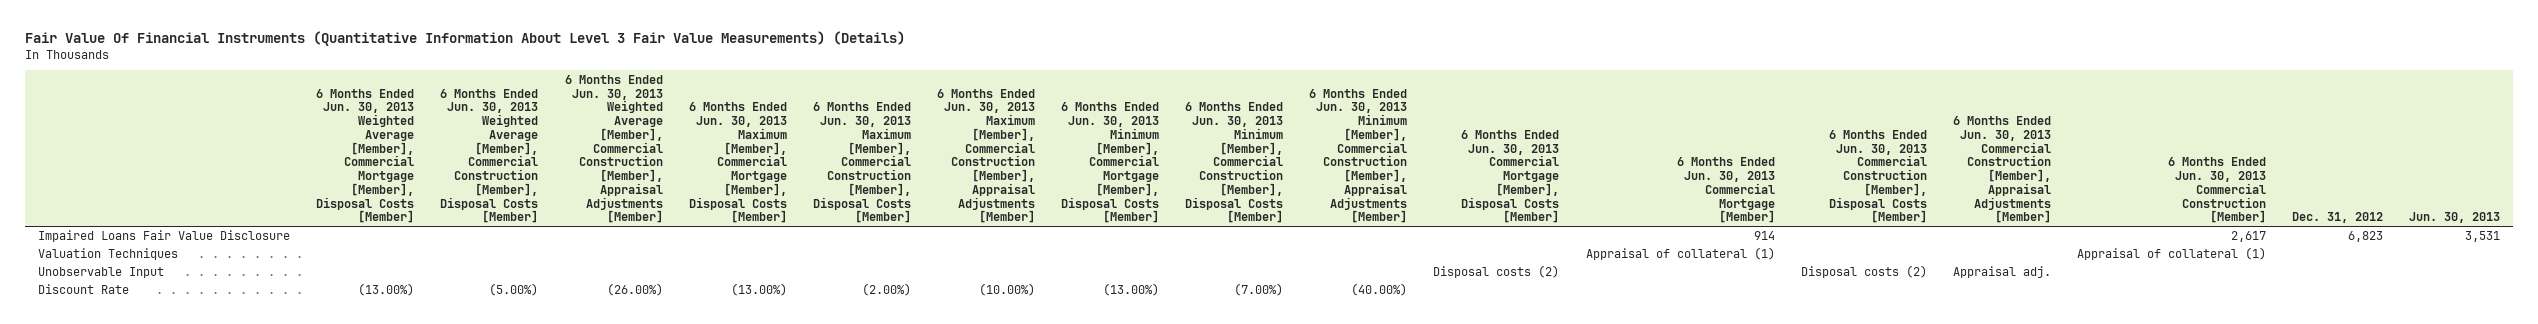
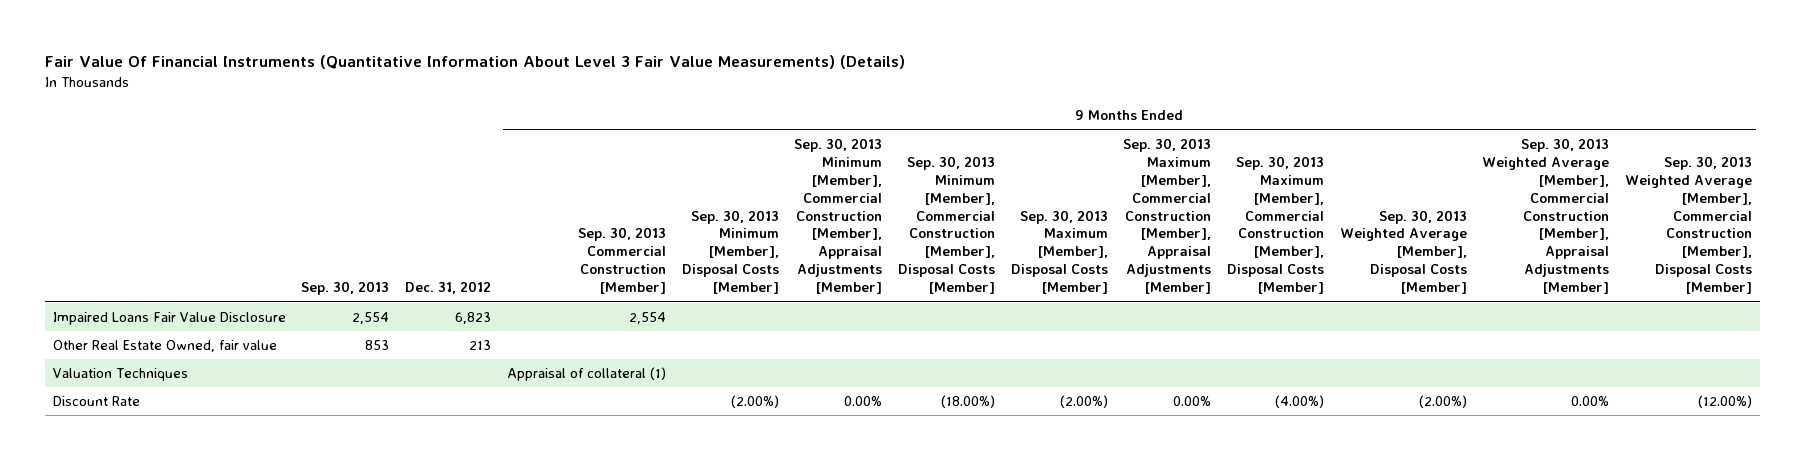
- | 6 Months Ended Jun. 30, 2013 Weighted Average [Member], Commercial Mortgage [Member], Disposal Costs [Member] | 6 Months Ended Jun. 30, 2013 Weighted Average [Member], Commercial Construction [Member], Disposal Costs [Member] | 6 Months Ended Jun. 30, 2013 Weighted Average [Member], Commercial Construction [Member], Appraisal Adjustments [Member] | 6 Months Ended Jun. 30, 2013 Maximum [Member], Commercial Mortgage [Member], Disposal Costs [Member] | 6 Months Ended Jun. 30, 2013 Maximum [Member], Commercial Construction [Member], Disposal Costs [Member] | 6 Months Ended Jun. 30, 2013 Maximum [Member], Commercial Construction [Member], Appraisal Adjustments [Member] | 6 Months Ended Jun. 30, 2013 Minimum [Member], Commercial Mortgage [Member], Disposal Costs [Member] | 6 Months Ended Jun. 30, 2013 Minimum [Member], Commercial Construction [Member], Disposal Costs [Member] | 6 Months Ended Jun. 30, 2013 Minimum [Member], Commercial Construction [Member], Appraisal Adjustments [Member] | 6 Months Ended Jun. 30, 2013 Commercial Mortgage [Member], Disposal Costs [Member] | 6 Months Ended Jun. 30, 2013 Commercial Mortgage [Member] | 6 Months Ended Jun. 30, 2013 Commercial Construction [Member], Disposal Costs [Member] | 6 Months Ended Jun. 30, 2013 Commercial Construction [Member], Appraisal Adjustments [Member] | 6 Months Ended Jun. 30, 2013 Commercial Construction [Member] | Dec. 31, 2012 | Jun. 30, 2013
+ | Sep. 30, 2013 | Dec. 31, 2012 | 9 Months Ended Sep. 30, 2013 Commercial Construction [Member] | 9 Months Ended Sep. 30, 2013 Minimum [Member], Disposal Costs [Member] | 9 Months Ended Sep. 30, 2013 Minimum [Member], Commercial Construction [Member], Appraisal Adjustments [Member] | 9 Months Ended Sep. 30, 2013 Minimum [Member], Commercial Construction [Member], Disposal Costs [Member] | 9 Months Ended Sep. 30, 2013 Maximum [Member], Disposal Costs [Member] | 9 Months Ended Sep. 30, 2013 Maximum [Member], Commercial Construction [Member], Appraisal Adjustments [Member] | 9 Months Ended Sep. 30, 2013 Maximum [Member], Commercial Construction [Member], Disposal Costs [Member] | 9 Months Ended Sep. 30, 2013 Weighted Average [Member], Disposal Costs [Member] | 9 Months Ended Sep. 30, 2013 Weighted Average [Member], Commercial Construction [Member], Appraisal Adjustments [Member] | 9 Months Ended Sep. 30, 2013 Weighted Average [Member], Commercial Construction [Member], Disposal Costs [Member]
+ Other Real Estate Owned, fair value | 853 | 213 | | | | | | | | | |
- Unobservable Input | | | | | | | | | | Disposal costs (2) | | Disposal costs (2) | Appraisal adj. | | |

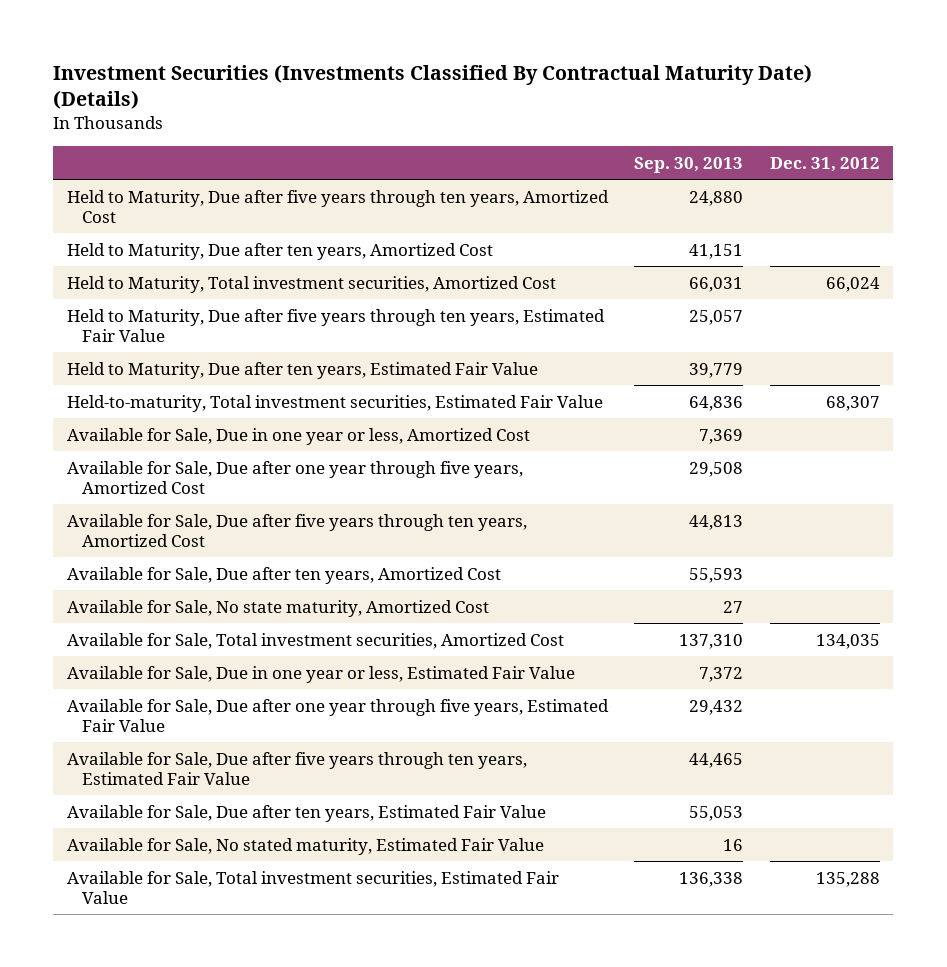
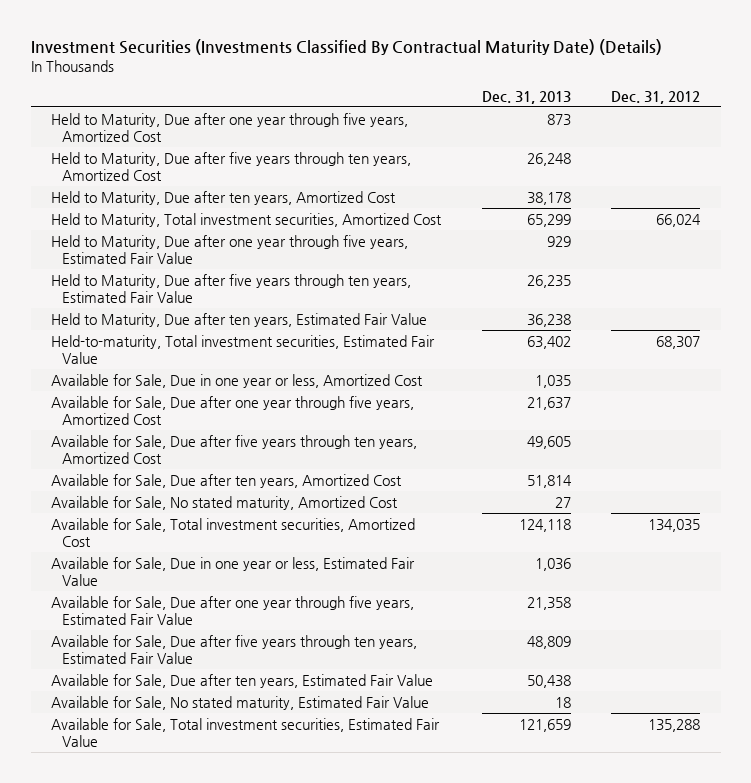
- | Sep. 30, 2013 | Dec. 31, 2012
+ | Dec. 31, 2013 | Dec. 31, 2012
+ Held to Maturity, Due after one year through five years, Amortized Cost | 873 |
+ Held to Maturity, Due after one year through five years, Estimated Fair Value | 929 |
- Available for Sale, No state maturity, Amortized Cost | 27 |
+ Available for Sale, No stated maturity, Amortized Cost | 27 |

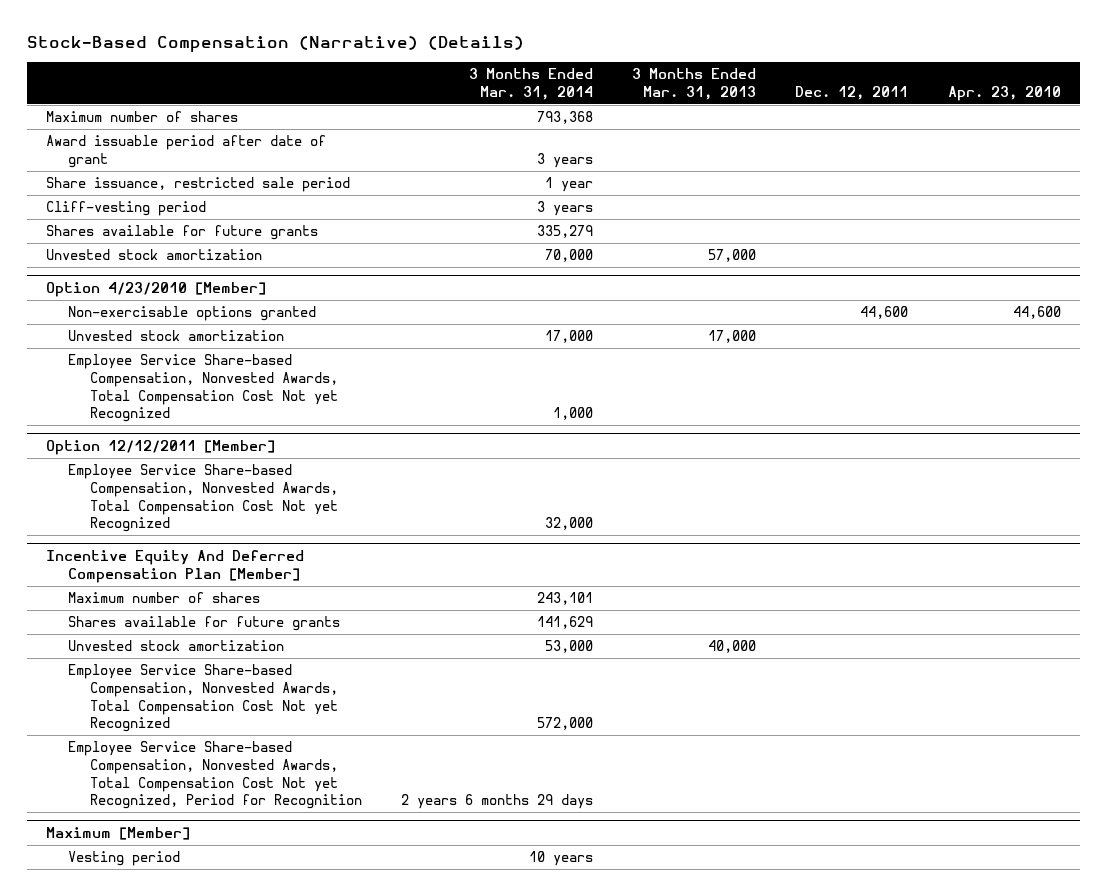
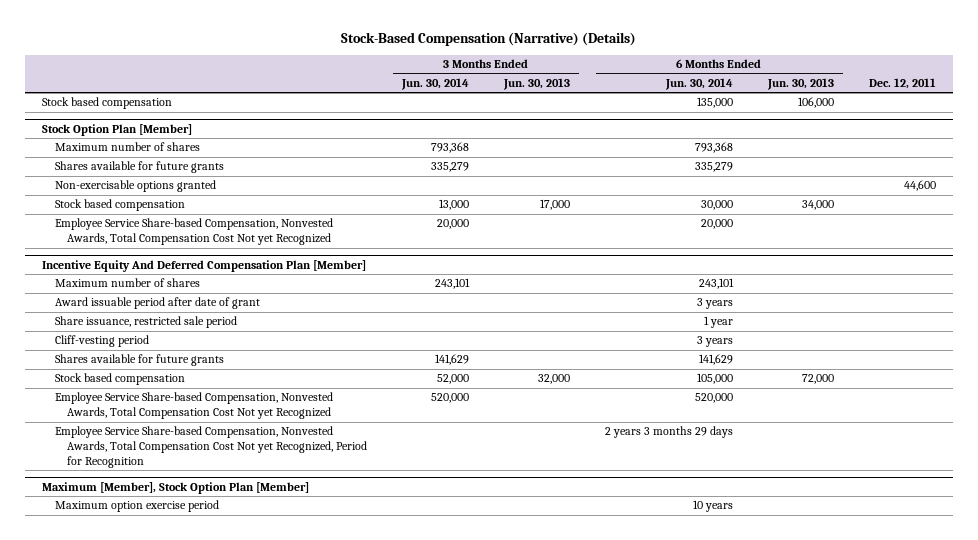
- | 3 Months Ended Mar. 31, 2014 | 3 Months Ended Mar. 31, 2013 | Dec. 12, 2011 | Apr. 23, 2010
+ | 3 Months Ended Jun. 30, 2014 | 3 Months Ended Jun. 30, 2013 | 6 Months Ended Jun. 30, 2014 | 6 Months Ended Jun. 30, 2013 | Dec. 12, 2011
- Maximum number of shares | 793,368 | | |
- Award issuable period after date of grant | 3 years | | |
- Share issuance, restricted sale period | 1 year | | |
- Cliff-vesting period | 3 years | | |
- Shares available for future grants | 335,279 | | |
- Unvested stock amortization | 70,000 | 57,000 | |
- Option 4/23/2010 [Member]
+ Stock based compensation | | | 135,000 | 106,000 |
+ Stock Option Plan [Member]
+ Maximum number of shares | 793,368 | | 793,368 | |
+ Shares available for future grants | 335,279 | | 335,279 | |
- Unvested stock amortization | 17,000 | 17,000 | |
+ Stock based compensation | 13,000 | 17,000 | 30,000 | 34,000 |
- Option 12/12/2011 [Member]
- Employee Service Share-based Compensation, Nonvested Awards, Total Compensation Cost Not yet Recognized | 32,000 | | |
@ Incentive Equity And Deferred Compensation Plan [Member]
+ Award issuable period after date of grant | | | 3 years | |
+ Share issuance, restricted sale period | | | 1 year | |
+ Cliff-vesting period | | | 3 years | |
- Unvested stock amortization | 53,000 | 40,000 | |
+ Stock based compensation | 52,000 | 32,000 | 105,000 | 72,000 |
- Maximum [Member]
- Vesting period | 10 years | | |
+ Maximum [Member], Stock Option Plan [Member]
+ Maximum option exercise period | | | 10 years | |

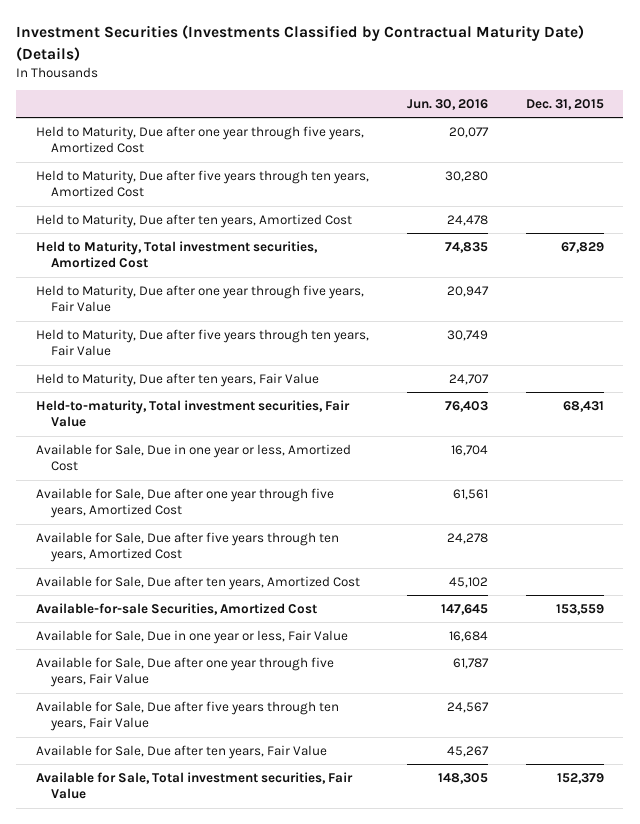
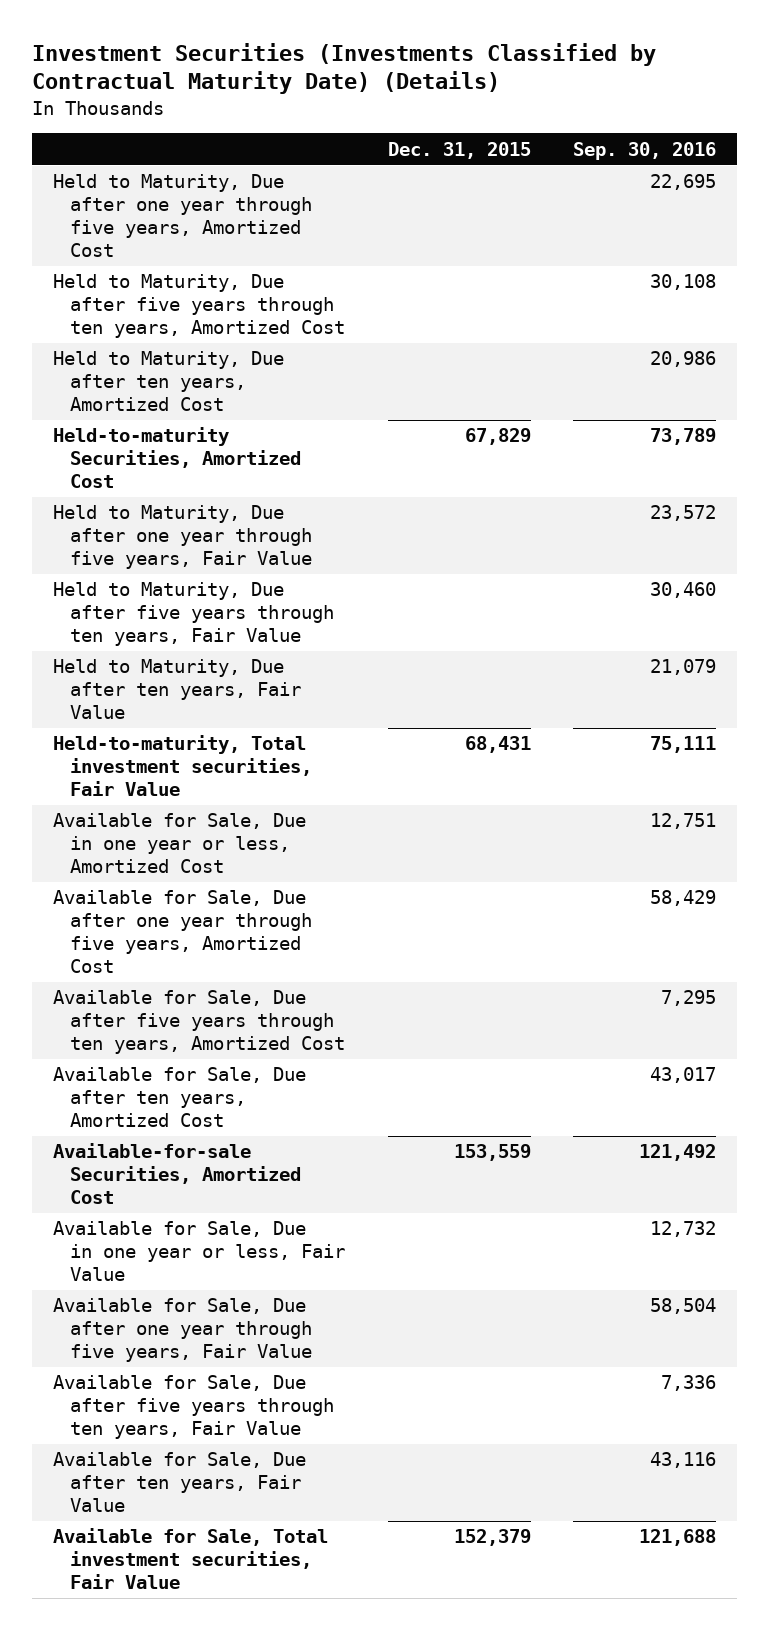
- | Jun. 30, 2016 | Dec. 31, 2015
+ | Dec. 31, 2015 | Sep. 30, 2016
- Held to Maturity, Total investment securities, Amortized Cost | 74,835 | 67,829
+ Held-to-maturity Securities, Amortized Cost | 67,829 | 73,789

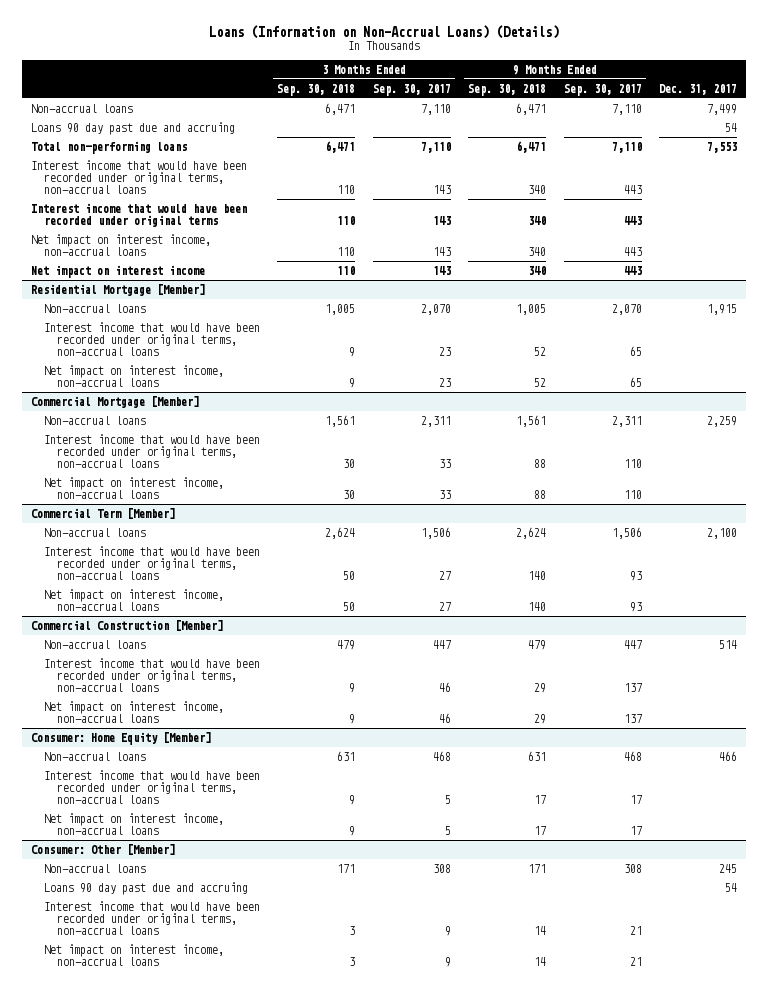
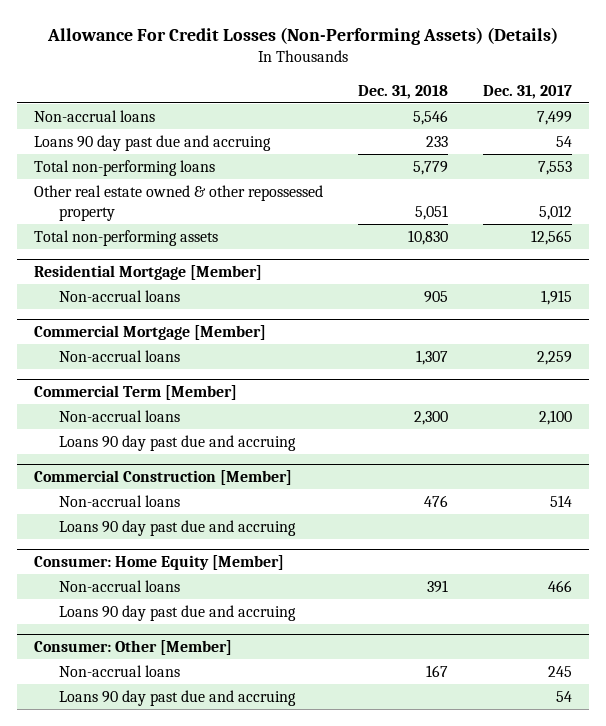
- Loans (Information on Non-Accrual Loans) (Details)
+ Allowance For Credit Losses (Non-Performing Assets) (Details)
- | 3 Months Ended Sep. 30, 2018 | 3 Months Ended Sep. 30, 2017 | 9 Months Ended Sep. 30, 2018 | 9 Months Ended Sep. 30, 2017 | Dec. 31, 2017
+ | Dec. 31, 2018 | Dec. 31, 2017
- Interest income that would have been recorded under original terms, non-accrual loans | 110 | 143 | 340 | 443 |
- Interest income that would have been recorded under original terms | 110 | 143 | 340 | 443 |
- Net impact on interest income, non-accrual loans | 110 | 143 | 340 | 443 |
- Net impact on interest income | 110 | 143 | 340 | 443 |
+ Other real estate owned & other repossessed property | 5,051 | 5,012
+ Total non-performing assets | 10,830 | 12,565
@ Residential Mortgage [Member]
- Interest income that would have been recorded under original terms, non-accrual loans | 9 | 23 | 52 | 65 |
- Net impact on interest income, non-accrual loans | 9 | 23 | 52 | 65 |
@ Commercial Mortgage [Member]
- Interest income that would have been recorded under original terms, non-accrual loans | 30 | 33 | 88 | 110 |
- Net impact on interest income, non-accrual loans | 30 | 33 | 88 | 110 |
@ Commercial Term [Member]
- Interest income that would have been recorded under original terms, non-accrual loans | 50 | 27 | 140 | 93 |
- Net impact on interest income, non-accrual loans | 50 | 27 | 140 | 93 |
+ Loans 90 day past due and accruing
@ Commercial Construction [Member]
- Interest income that would have been recorded under original terms, non-accrual loans | 9 | 46 | 29 | 137 |
- Net impact on interest income, non-accrual loans | 9 | 46 | 29 | 137 |
+ Loans 90 day past due and accruing
@ Consumer: Home Equity [Member]
- Interest income that would have been recorded under original terms, non-accrual loans | 9 | 5 | 17 | 17 |
- Net impact on interest income, non-accrual loans | 9 | 5 | 17 | 17 |
+ Loans 90 day past due and accruing
@ Consumer: Other [Member]
- Interest income that would have been recorded under original terms, non-accrual loans | 3 | 9 | 14 | 21 |
- Net impact on interest income, non-accrual loans | 3 | 9 | 14 | 21 |

